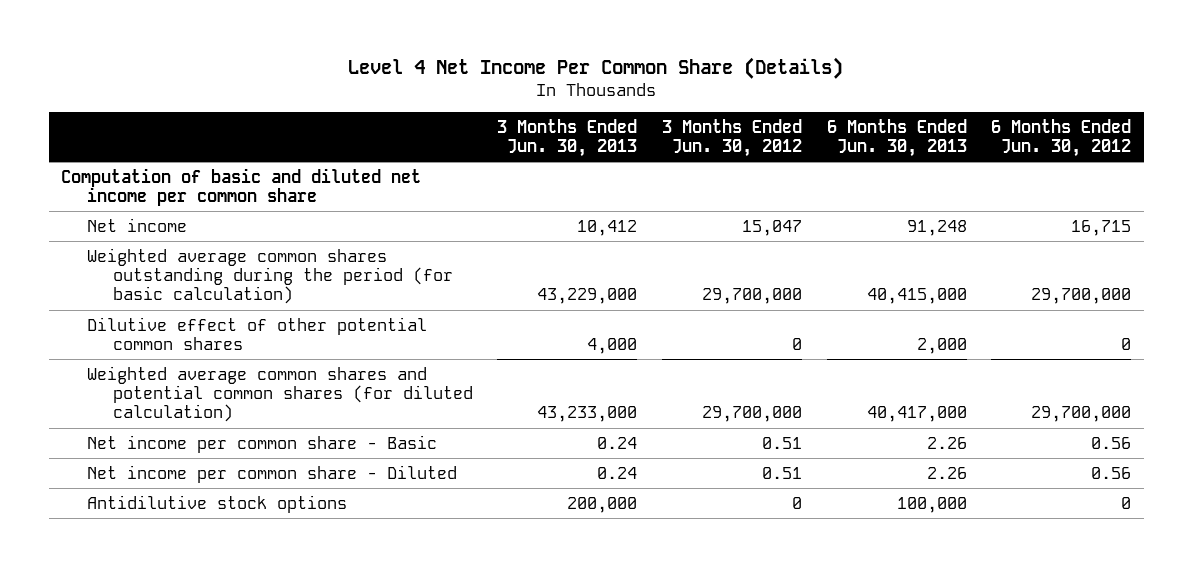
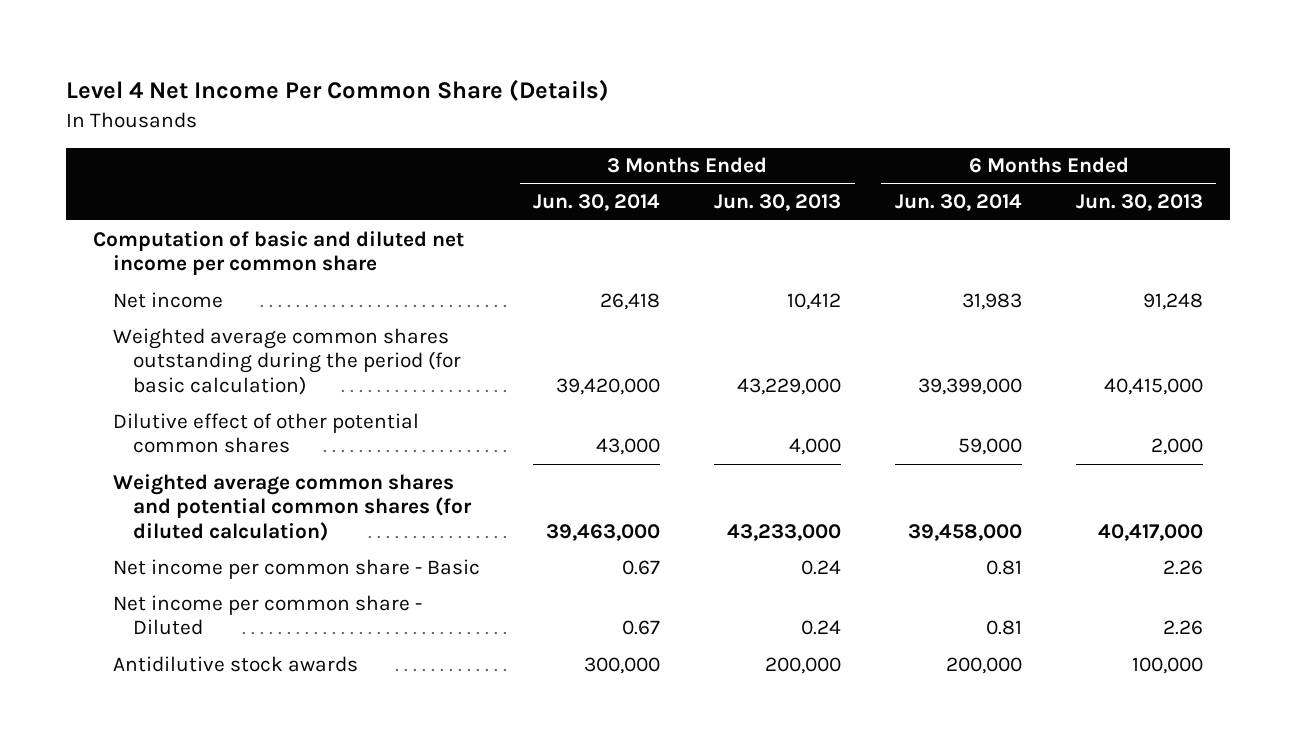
- | 3 Months Ended Jun. 30, 2013 | 3 Months Ended Jun. 30, 2012 | 6 Months Ended Jun. 30, 2013 | 6 Months Ended Jun. 30, 2012
+ | 3 Months Ended Jun. 30, 2014 | 3 Months Ended Jun. 30, 2013 | 6 Months Ended Jun. 30, 2014 | 6 Months Ended Jun. 30, 2013
- Antidilutive stock options | 200,000 | 0 | 100,000 | 0
+ Antidilutive stock awards | 300,000 | 200,000 | 200,000 | 100,000

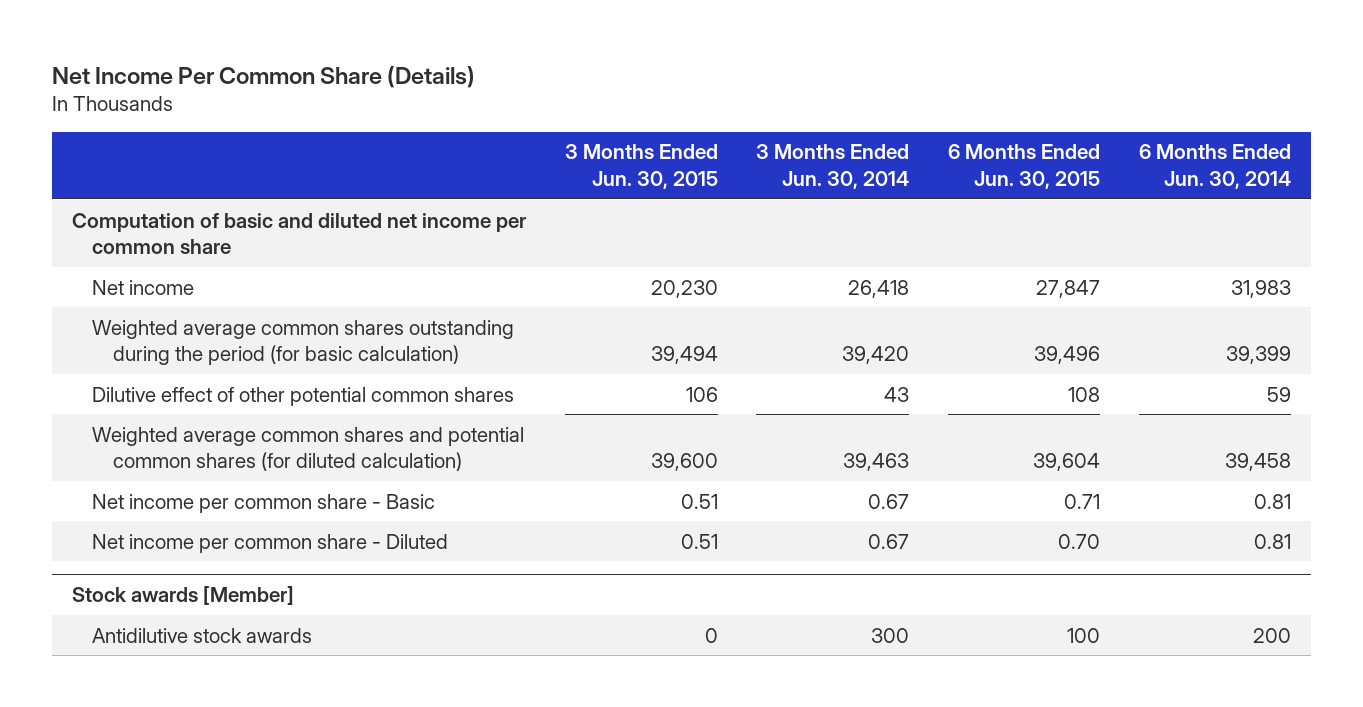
- Level 4 Net Income Per Common Share (Details)
+ Net Income Per Common Share (Details)
- | 3 Months Ended Jun. 30, 2014 | 3 Months Ended Jun. 30, 2013 | 6 Months Ended Jun. 30, 2014 | 6 Months Ended Jun. 30, 2013
+ | 3 Months Ended Jun. 30, 2015 | 3 Months Ended Jun. 30, 2014 | 6 Months Ended Jun. 30, 2015 | 6 Months Ended Jun. 30, 2014
- Weighted average common shares outstanding during the period (for basic calculation) | 39,420,000 | 43,229,000 | 39,399,000 | 40,415,000
- Dilutive effect of other potential common shares | 43,000 | 4,000 | 59,000 | 2,000
- Weighted average common shares and potential common shares (for diluted calculation) | 39,463,000 | 43,233,000 | 39,458,000 | 40,417,000
+ Weighted average common shares outstanding during the period (for basic calculation) | 39,494 | 39,420 | 39,496 | 39,399
+ Dilutive effect of other potential common shares | 106 | 43 | 108 | 59
+ Weighted average common shares and potential common shares (for diluted calculation) | 39,600 | 39,463 | 39,604 | 39,458
- Antidilutive stock awards | 300,000 | 200,000 | 200,000 | 100,000
+ Stock awards [Member]
+ Antidilutive stock awards | 0 | 300 | 100 | 200

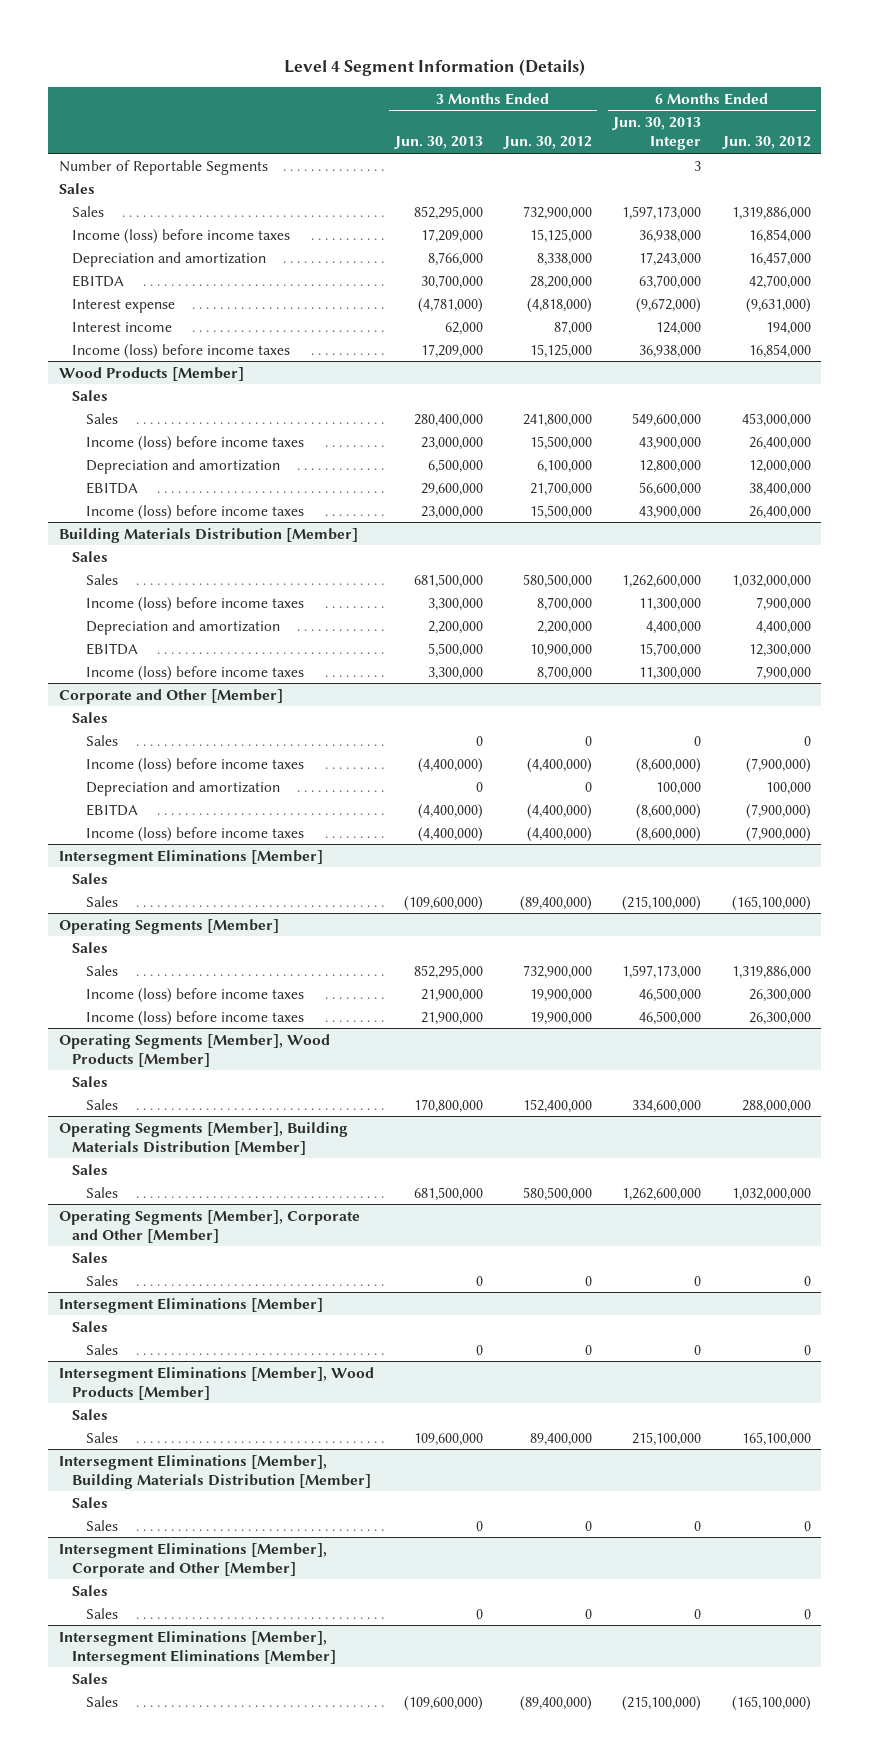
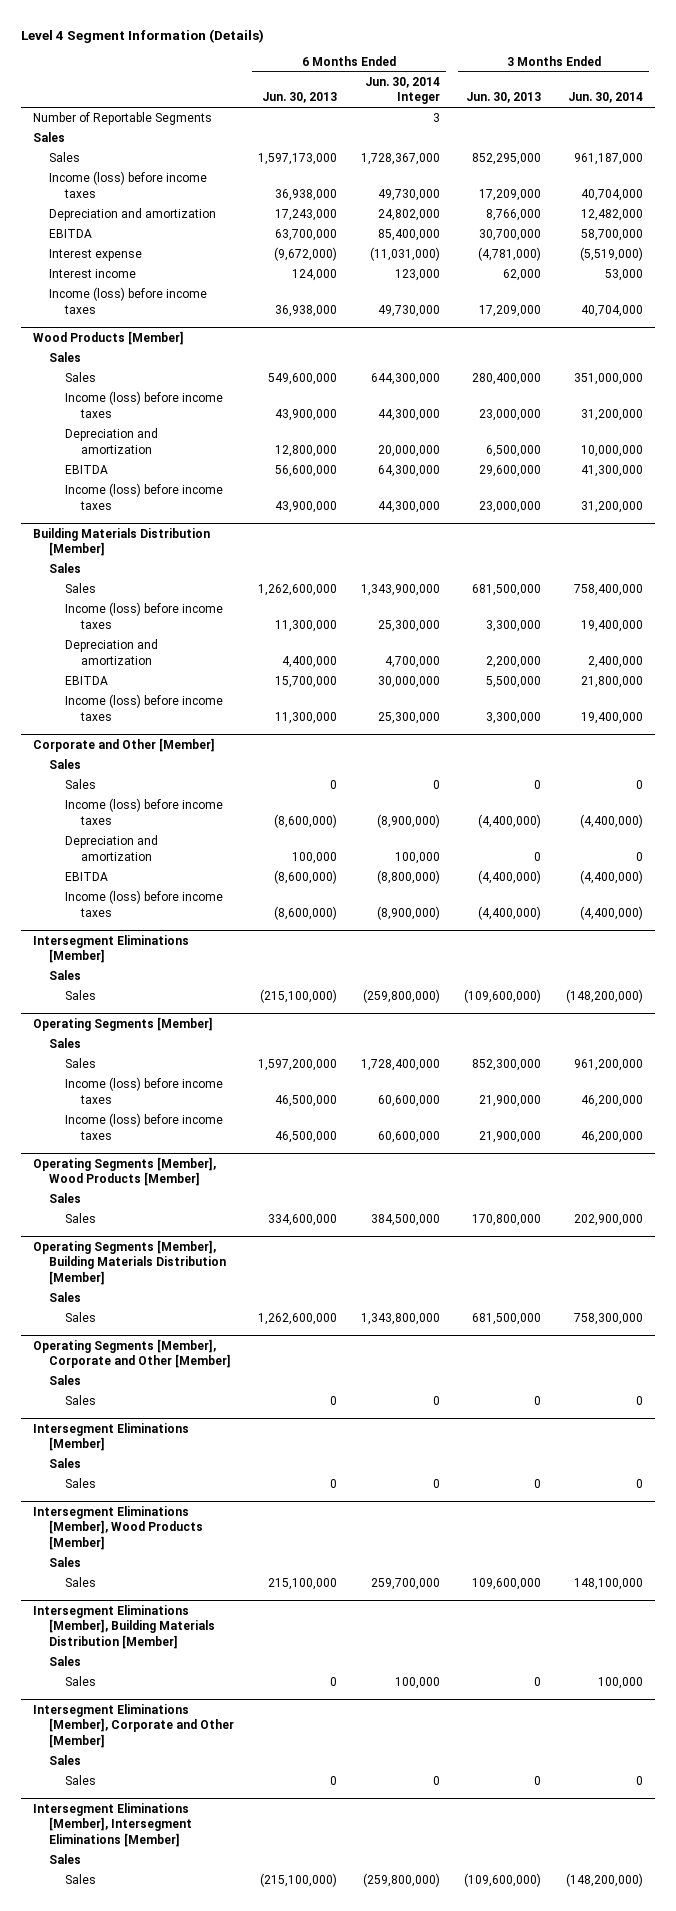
- | 3 Months Ended Jun. 30, 2013 | 3 Months Ended Jun. 30, 2012 | 6 Months Ended Jun. 30, 2013 Integer | 6 Months Ended Jun. 30, 2012
+ | 6 Months Ended Jun. 30, 2013 | 6 Months Ended Jun. 30, 2014 Integer | 3 Months Ended Jun. 30, 2013 | 3 Months Ended Jun. 30, 2014
@ Operating Segments [Member]
- Sales | 852,295,000 | 732,900,000 | 1,597,173,000 | 1,319,886,000
+ Sales | 1,597,200,000 | 1,728,400,000 | 852,300,000 | 961,200,000

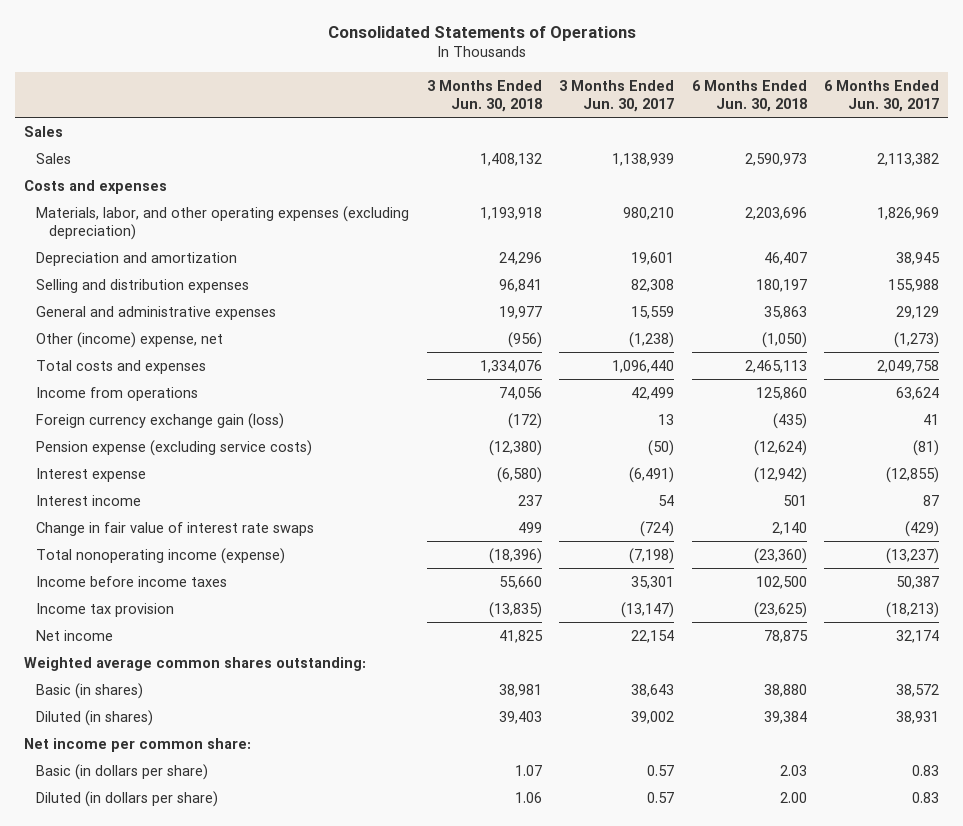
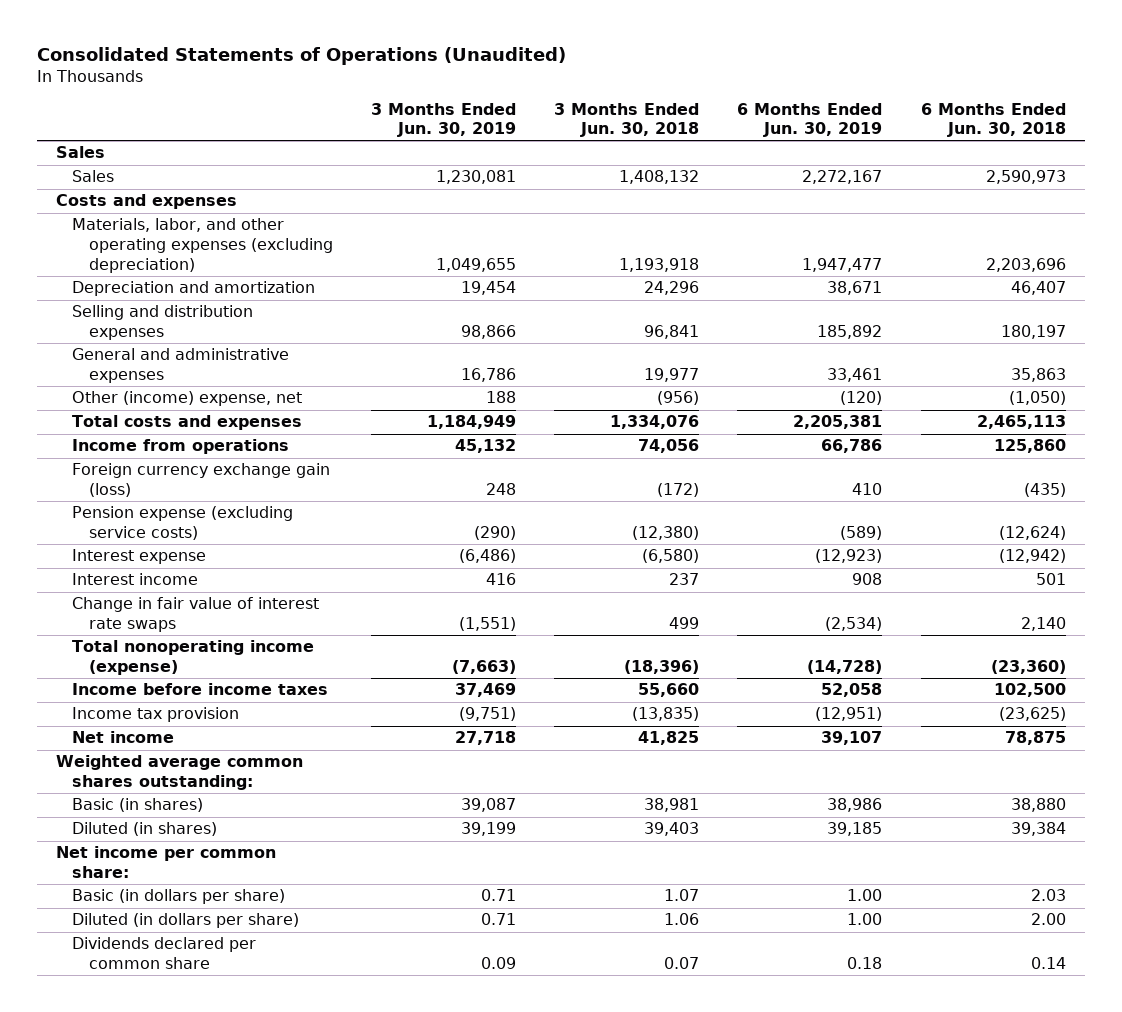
- Consolidated Statements of Operations
+ Consolidated Statements of Operations (Unaudited)
- | 3 Months Ended Jun. 30, 2018 | 3 Months Ended Jun. 30, 2017 | 6 Months Ended Jun. 30, 2018 | 6 Months Ended Jun. 30, 2017
+ | 3 Months Ended Jun. 30, 2019 | 3 Months Ended Jun. 30, 2018 | 6 Months Ended Jun. 30, 2019 | 6 Months Ended Jun. 30, 2018
+ Dividends declared per common share | 0.09 | 0.07 | 0.18 | 0.14

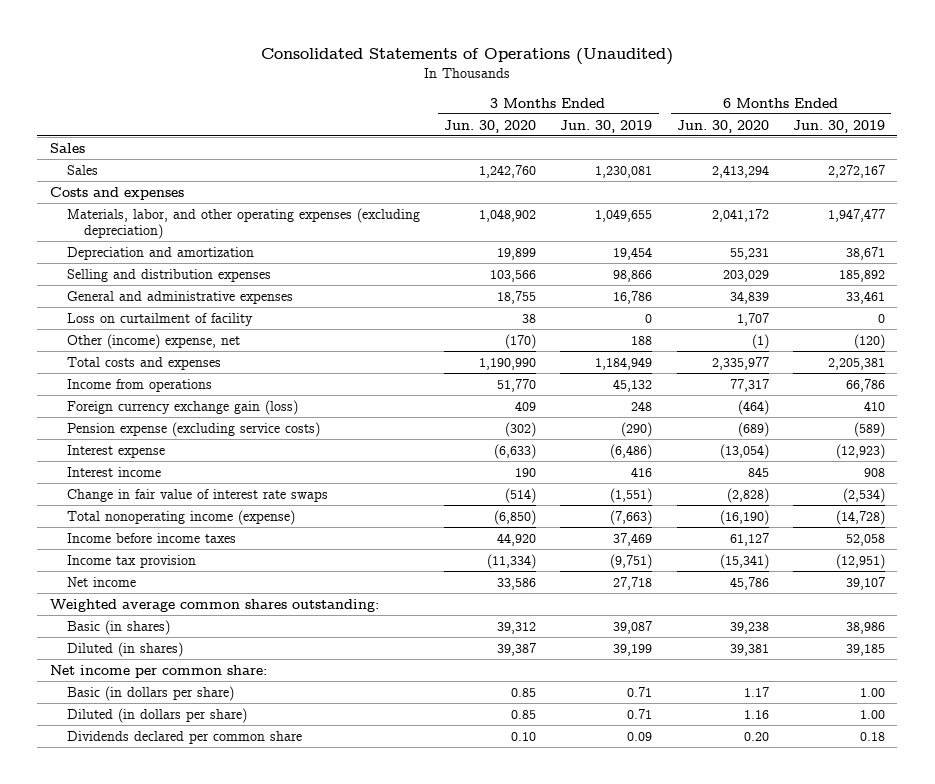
- | 3 Months Ended Jun. 30, 2019 | 3 Months Ended Jun. 30, 2018 | 6 Months Ended Jun. 30, 2019 | 6 Months Ended Jun. 30, 2018
+ | 3 Months Ended Jun. 30, 2020 | 3 Months Ended Jun. 30, 2019 | 6 Months Ended Jun. 30, 2020 | 6 Months Ended Jun. 30, 2019
+ Loss on curtailment of facility | 38 | 0 | 1,707 | 0

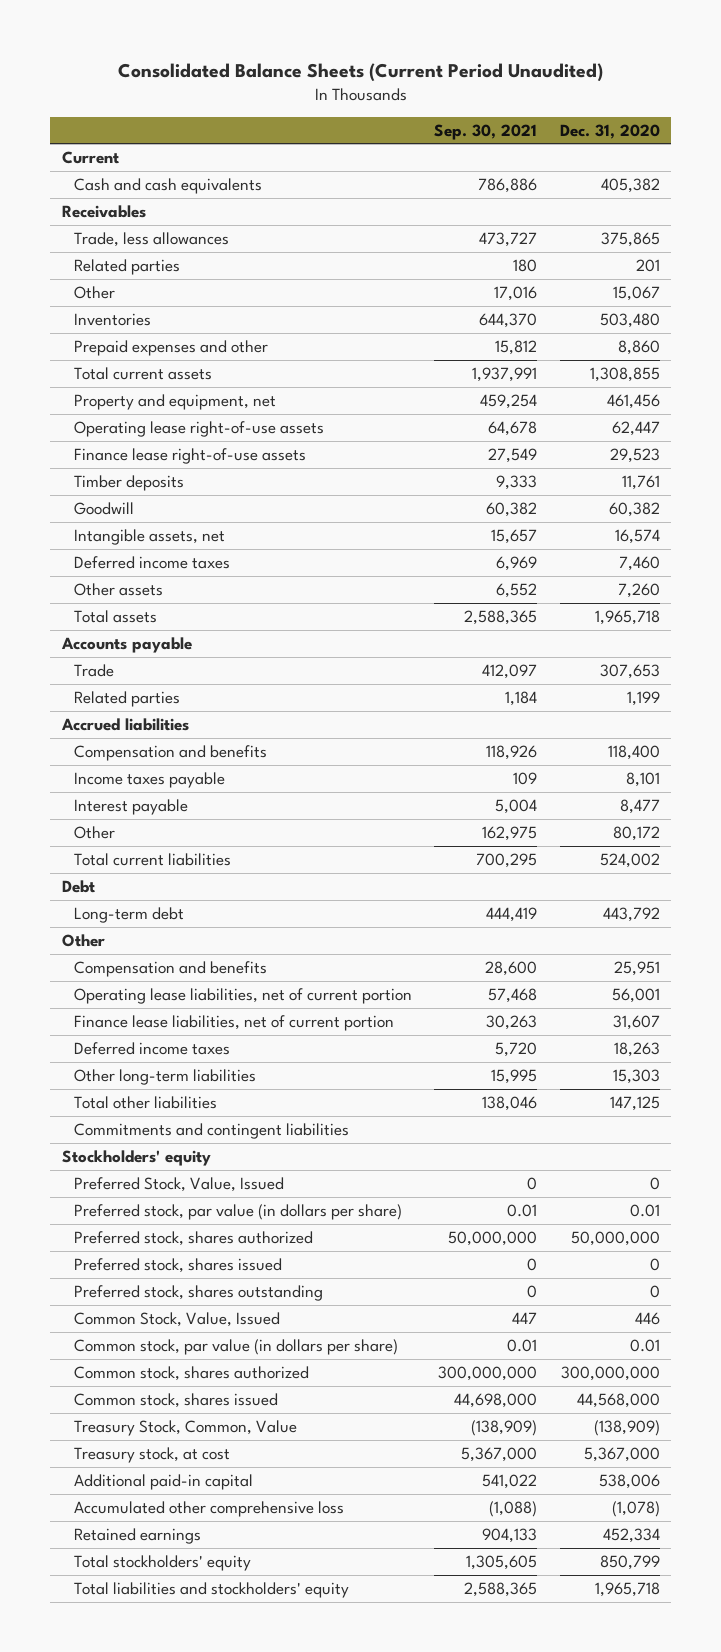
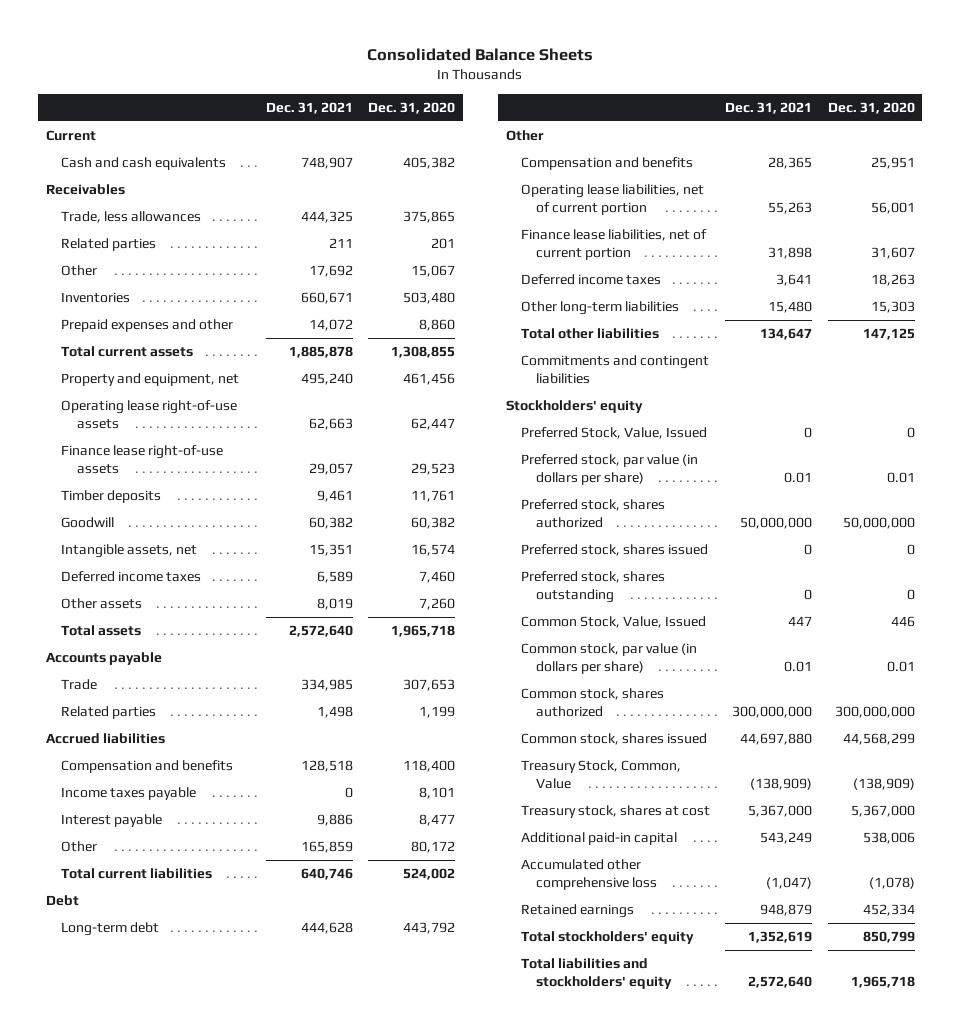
- Consolidated Balance Sheets (Current Period Unaudited)
+ Consolidated Balance Sheets
- | Sep. 30, 2021 | Dec. 31, 2020
+ | Dec. 31, 2021 | Dec. 31, 2020
- Common stock, shares issued | 44,698,000 | 44,568,000
+ Common stock, shares issued | 44,697,880 | 44,568,299
- Treasury stock, at cost | 5,367,000 | 5,367,000
+ Treasury stock, shares at cost | 5,367,000 | 5,367,000

